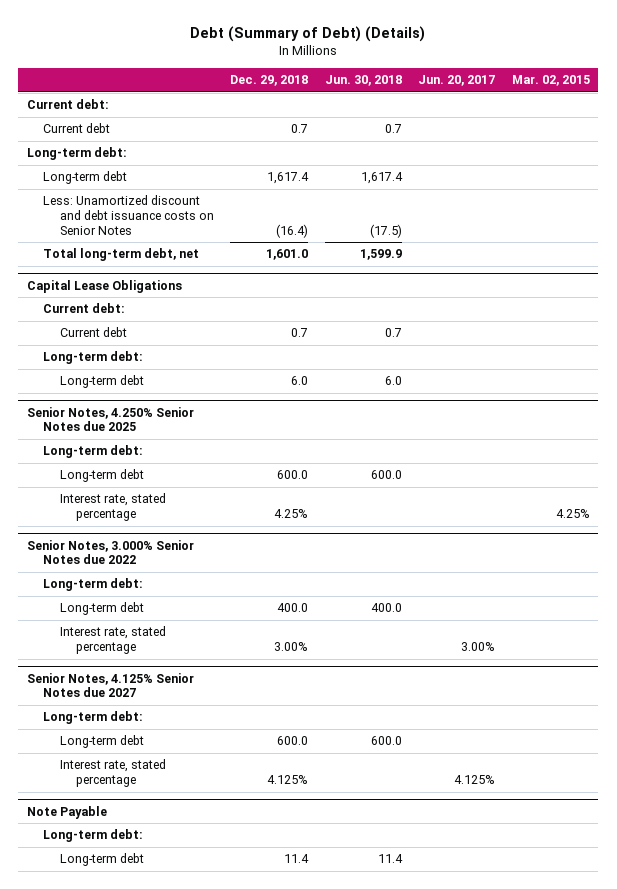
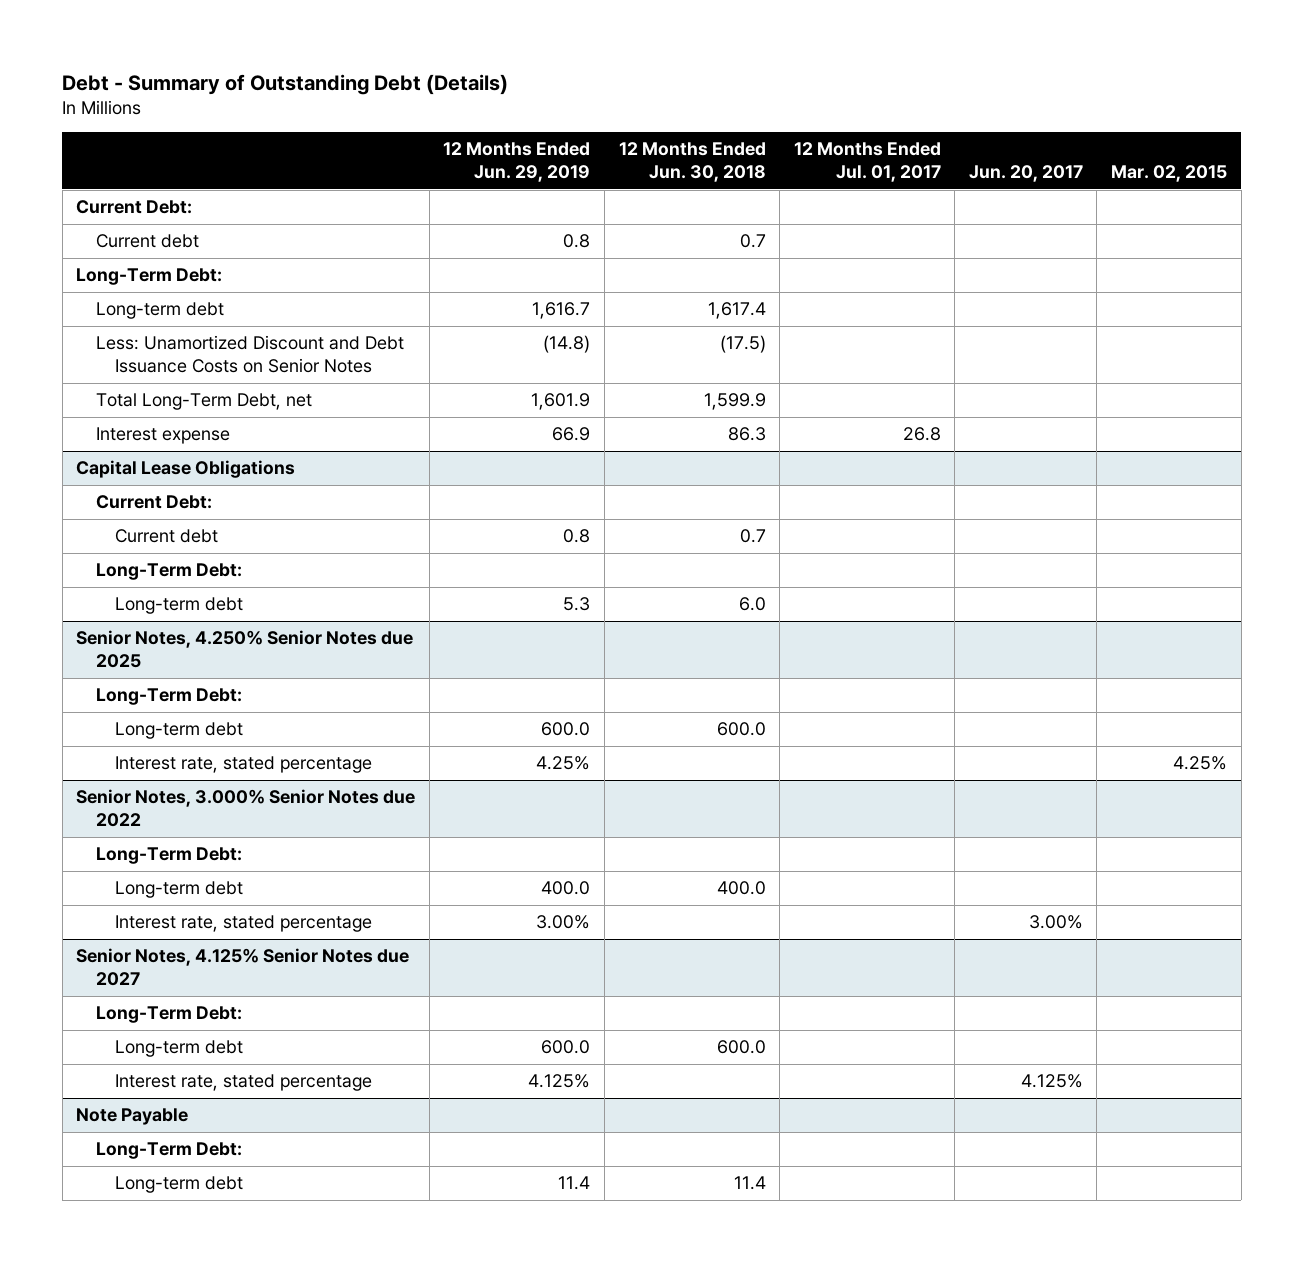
- Debt (Summary of Debt) (Details)
+ Debt - Summary of Outstanding Debt (Details)
- | Dec. 29, 2018 | Jun. 30, 2018 | Jun. 20, 2017 | Mar. 02, 2015
+ | 12 Months Ended Jun. 29, 2019 | 12 Months Ended Jun. 30, 2018 | 12 Months Ended Jul. 01, 2017 | Jun. 20, 2017 | Mar. 02, 2015
- Current debt:
+ Current Debt:
- Long-term debt:
+ Long-Term Debt:
- Less: Unamortized discount and debt issuance costs on Senior Notes | (16.4) | (17.5) | |
- Total long-term debt, net | 1,601.0 | 1,599.9 | |
+ Less: Unamortized Discount and Debt Issuance Costs on Senior Notes | (14.8) | (17.5) | | |
+ Total Long-Term Debt, net | 1,601.9 | 1,599.9 | | |
+ Interest expense | 66.9 | 86.3 | 26.8 | |
@ Capital Lease Obligations
- Current debt:
+ Current Debt:
- Long-term debt:
+ Long-Term Debt:
@ Senior Notes, 4.250% Senior Notes due 2025
- Long-term debt:
+ Long-Term Debt:
@ Senior Notes, 3.000% Senior Notes due 2022
- Long-term debt:
+ Long-Term Debt:
@ Senior Notes, 4.125% Senior Notes due 2027
- Long-term debt:
+ Long-Term Debt:
@ Note Payable
- Long-term debt:
+ Long-Term Debt:

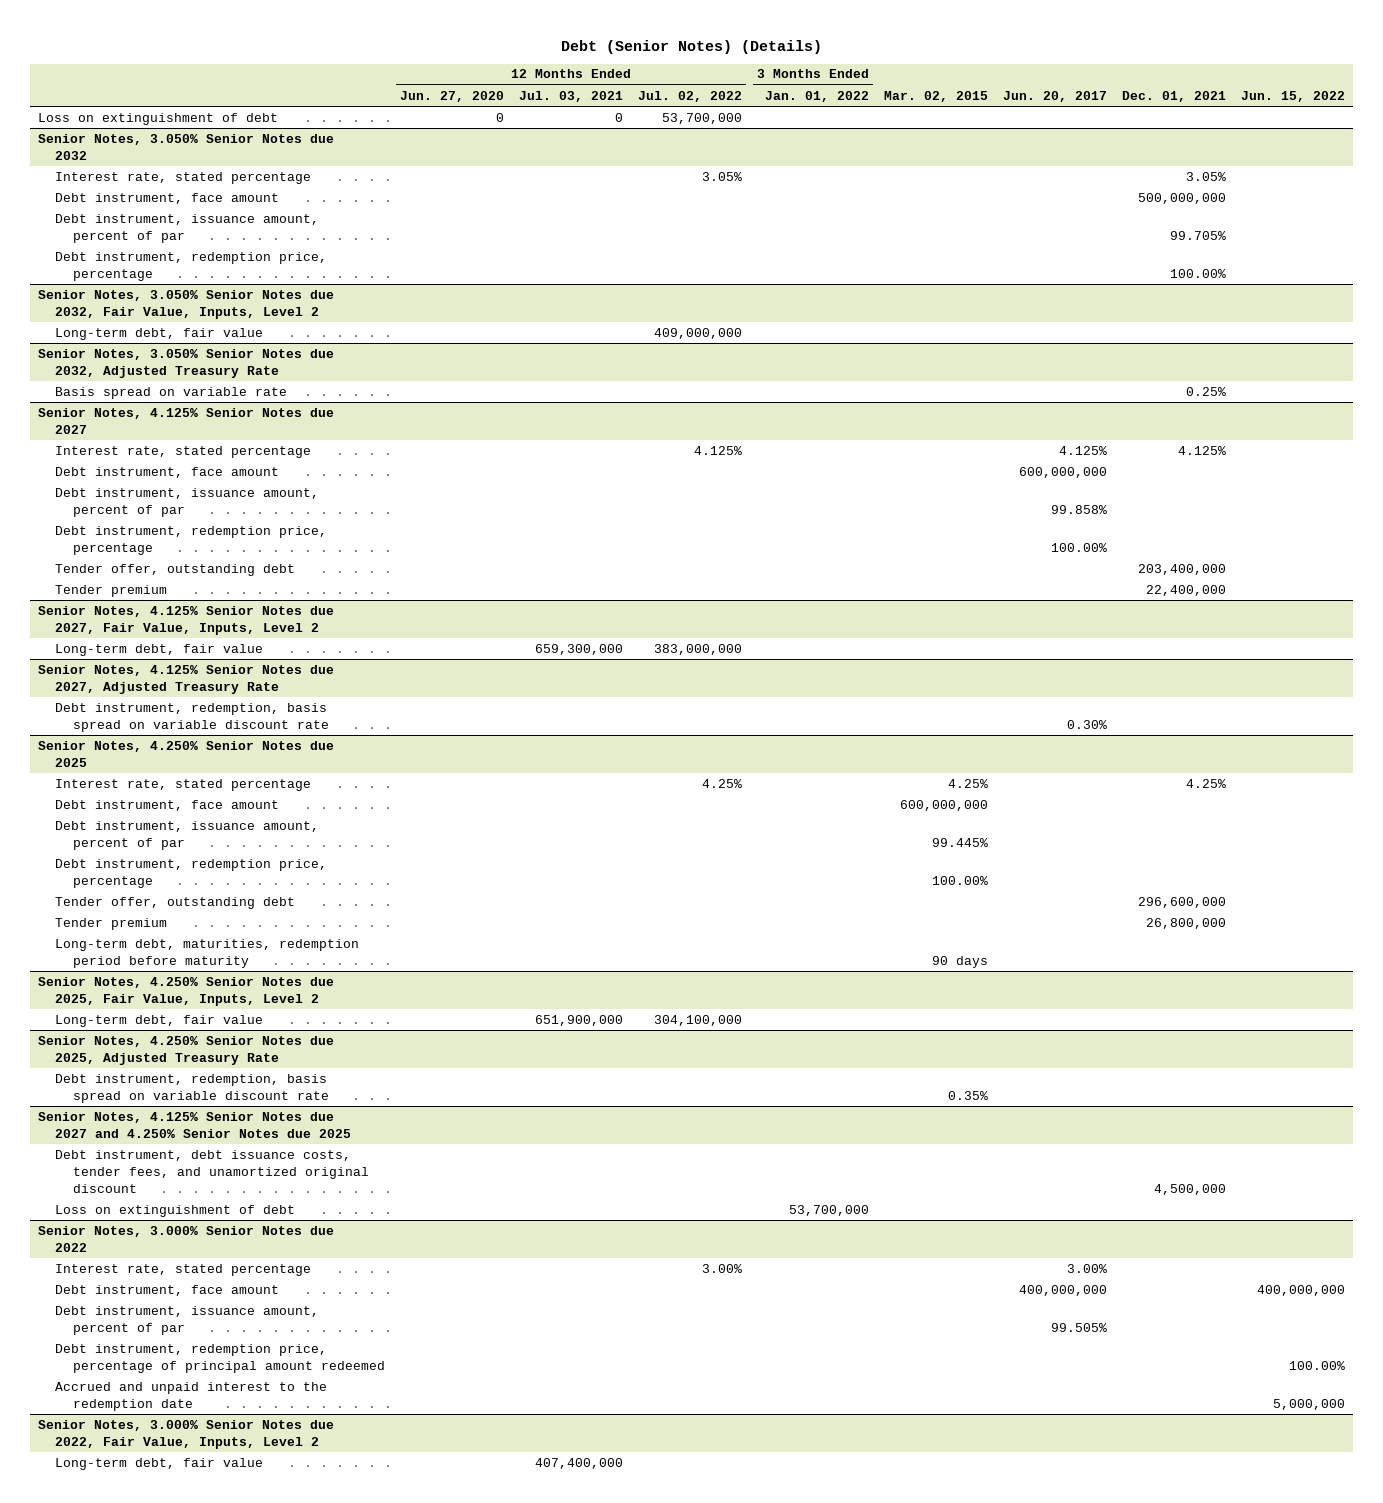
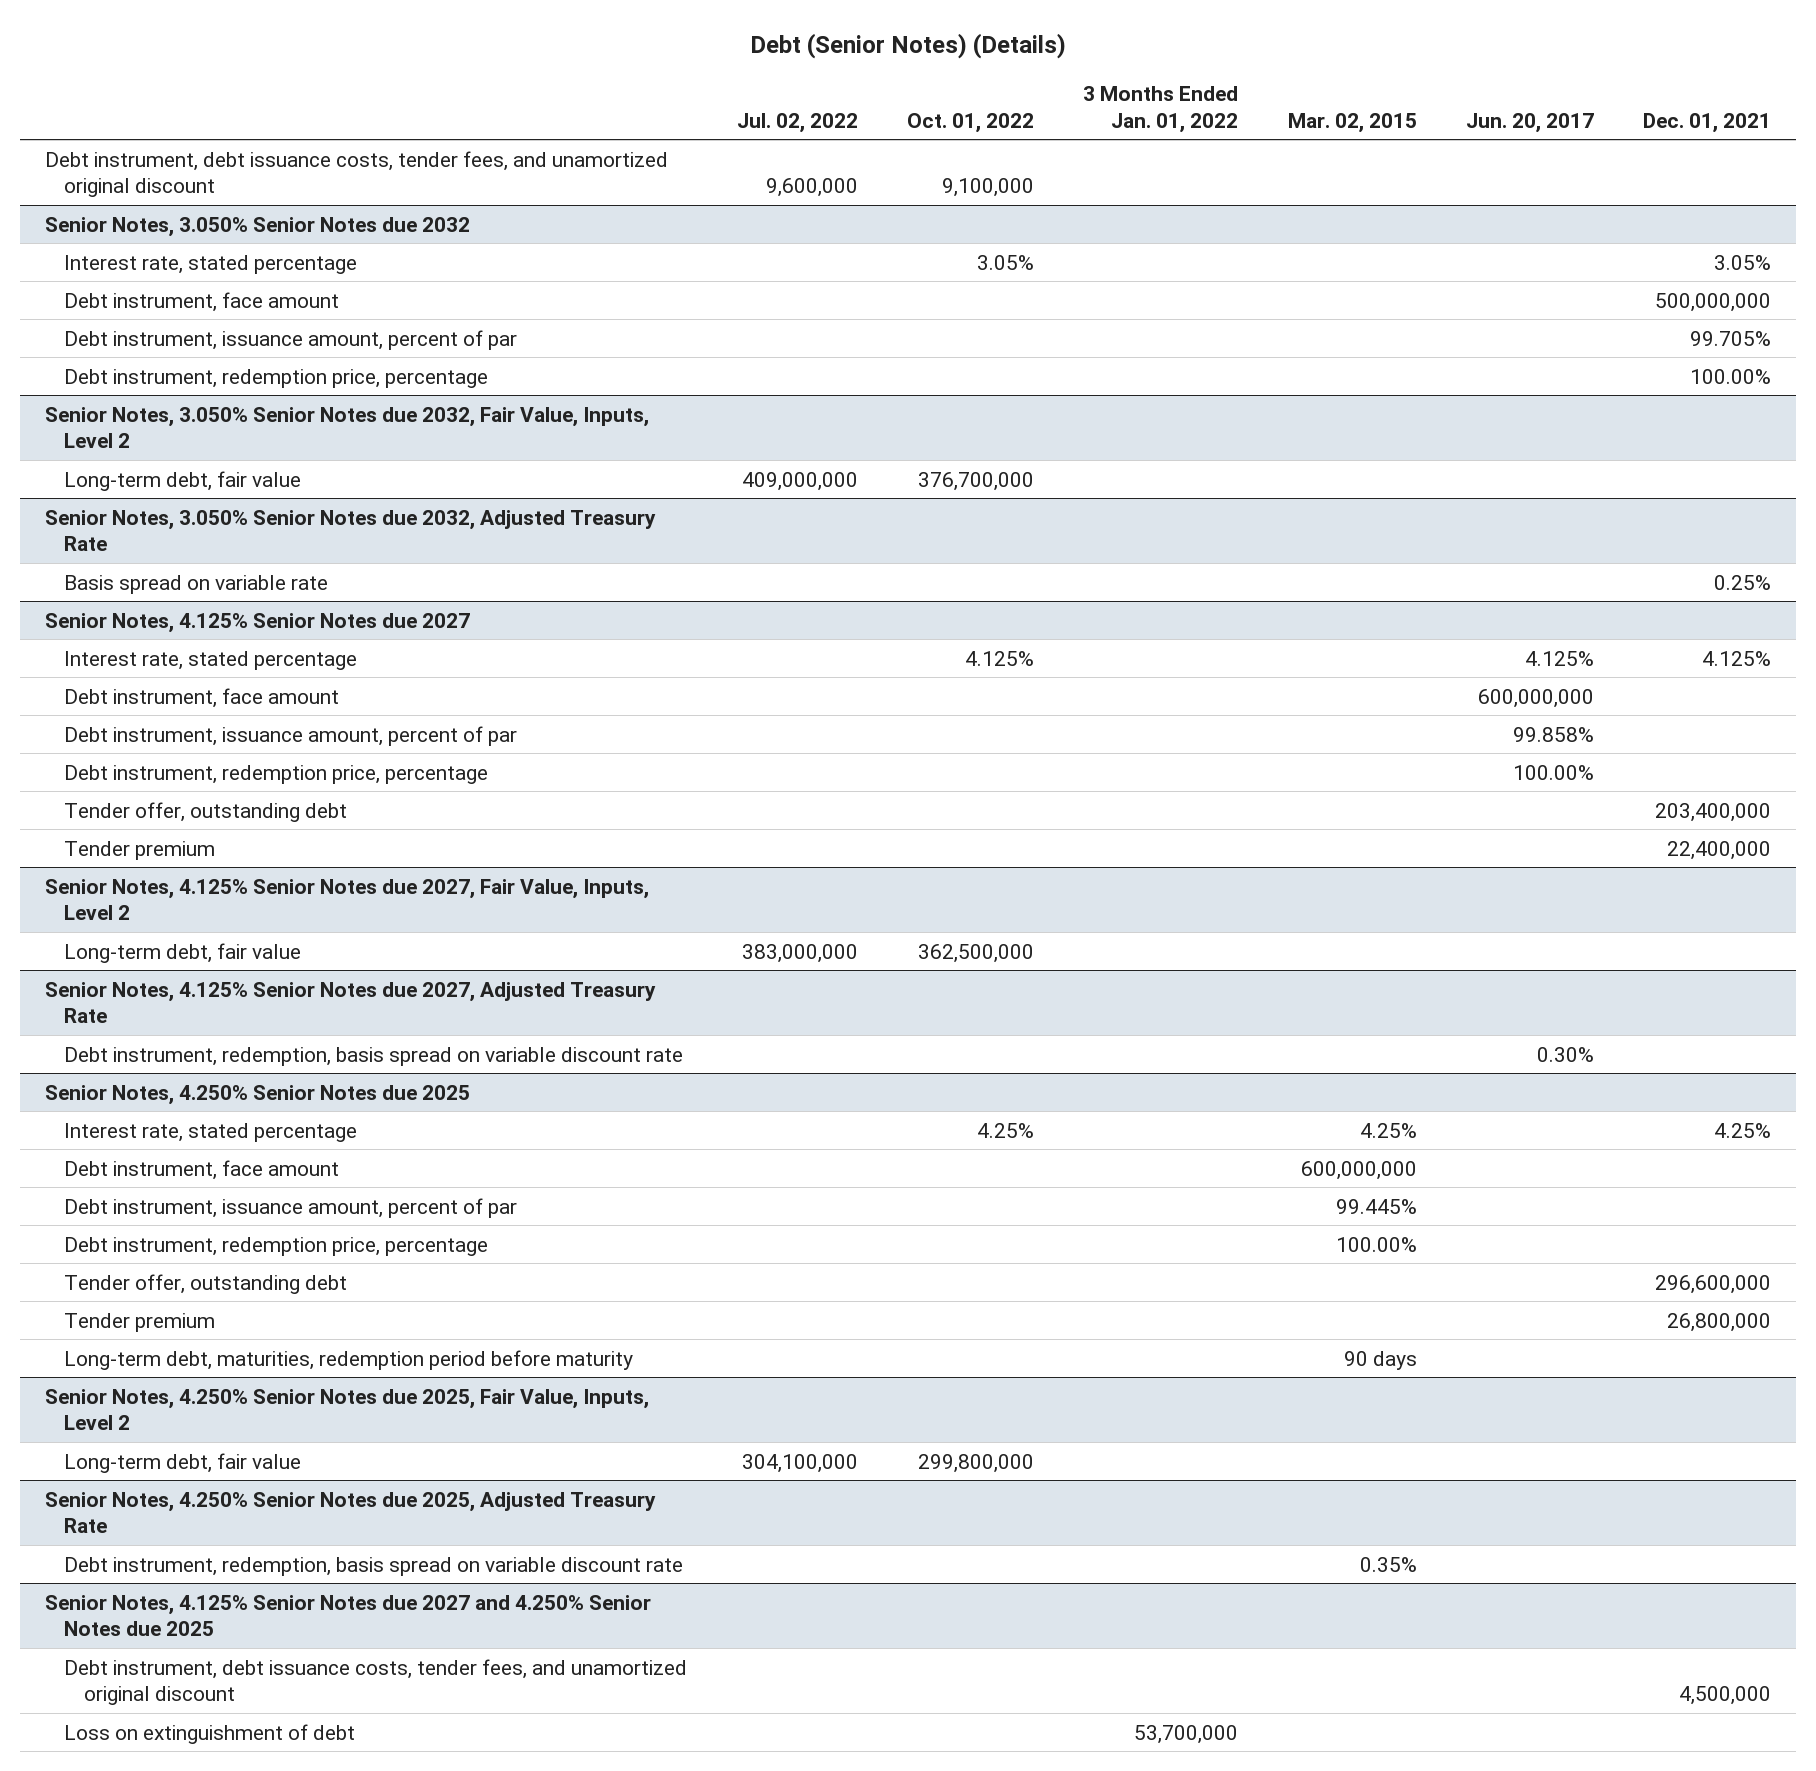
- | 12 Months Ended Jun. 27, 2020 | 12 Months Ended Jul. 03, 2021 | 12 Months Ended Jul. 02, 2022 | 3 Months Ended Jan. 01, 2022 | Mar. 02, 2015 | Jun. 20, 2017 | Dec. 01, 2021 | Jun. 15, 2022
+ | Jul. 02, 2022 | Oct. 01, 2022 | 3 Months Ended Jan. 01, 2022 | Mar. 02, 2015 | Jun. 20, 2017 | Dec. 01, 2021
- Loss on extinguishment of debt | 0 | 0 | 53,700,000 | | | | |
+ Debt instrument, debt issuance costs, tender fees, and unamortized original discount | 9,600,000 | 9,100,000 | | | |
- Senior Notes, 3.000% Senior Notes due 2022
- Interest rate, stated percentage | | | 3.00% | | | 3.00% | |
- Debt instrument, face amount | | | | | | 400,000,000 | | 400,000,000
- Debt instrument, issuance amount, percent of par | | | | | | 99.505% | |
- Debt instrument, redemption price, percentage of principal amount redeemed | | | | | | | | 100.00%
- Accrued and unpaid interest to the redemption date | | | | | | | | 5,000,000
- Senior Notes, 3.000% Senior Notes due 2022, Fair Value, Inputs, Level 2
- Long-term debt, fair value | | 407,400,000 | | | | | |

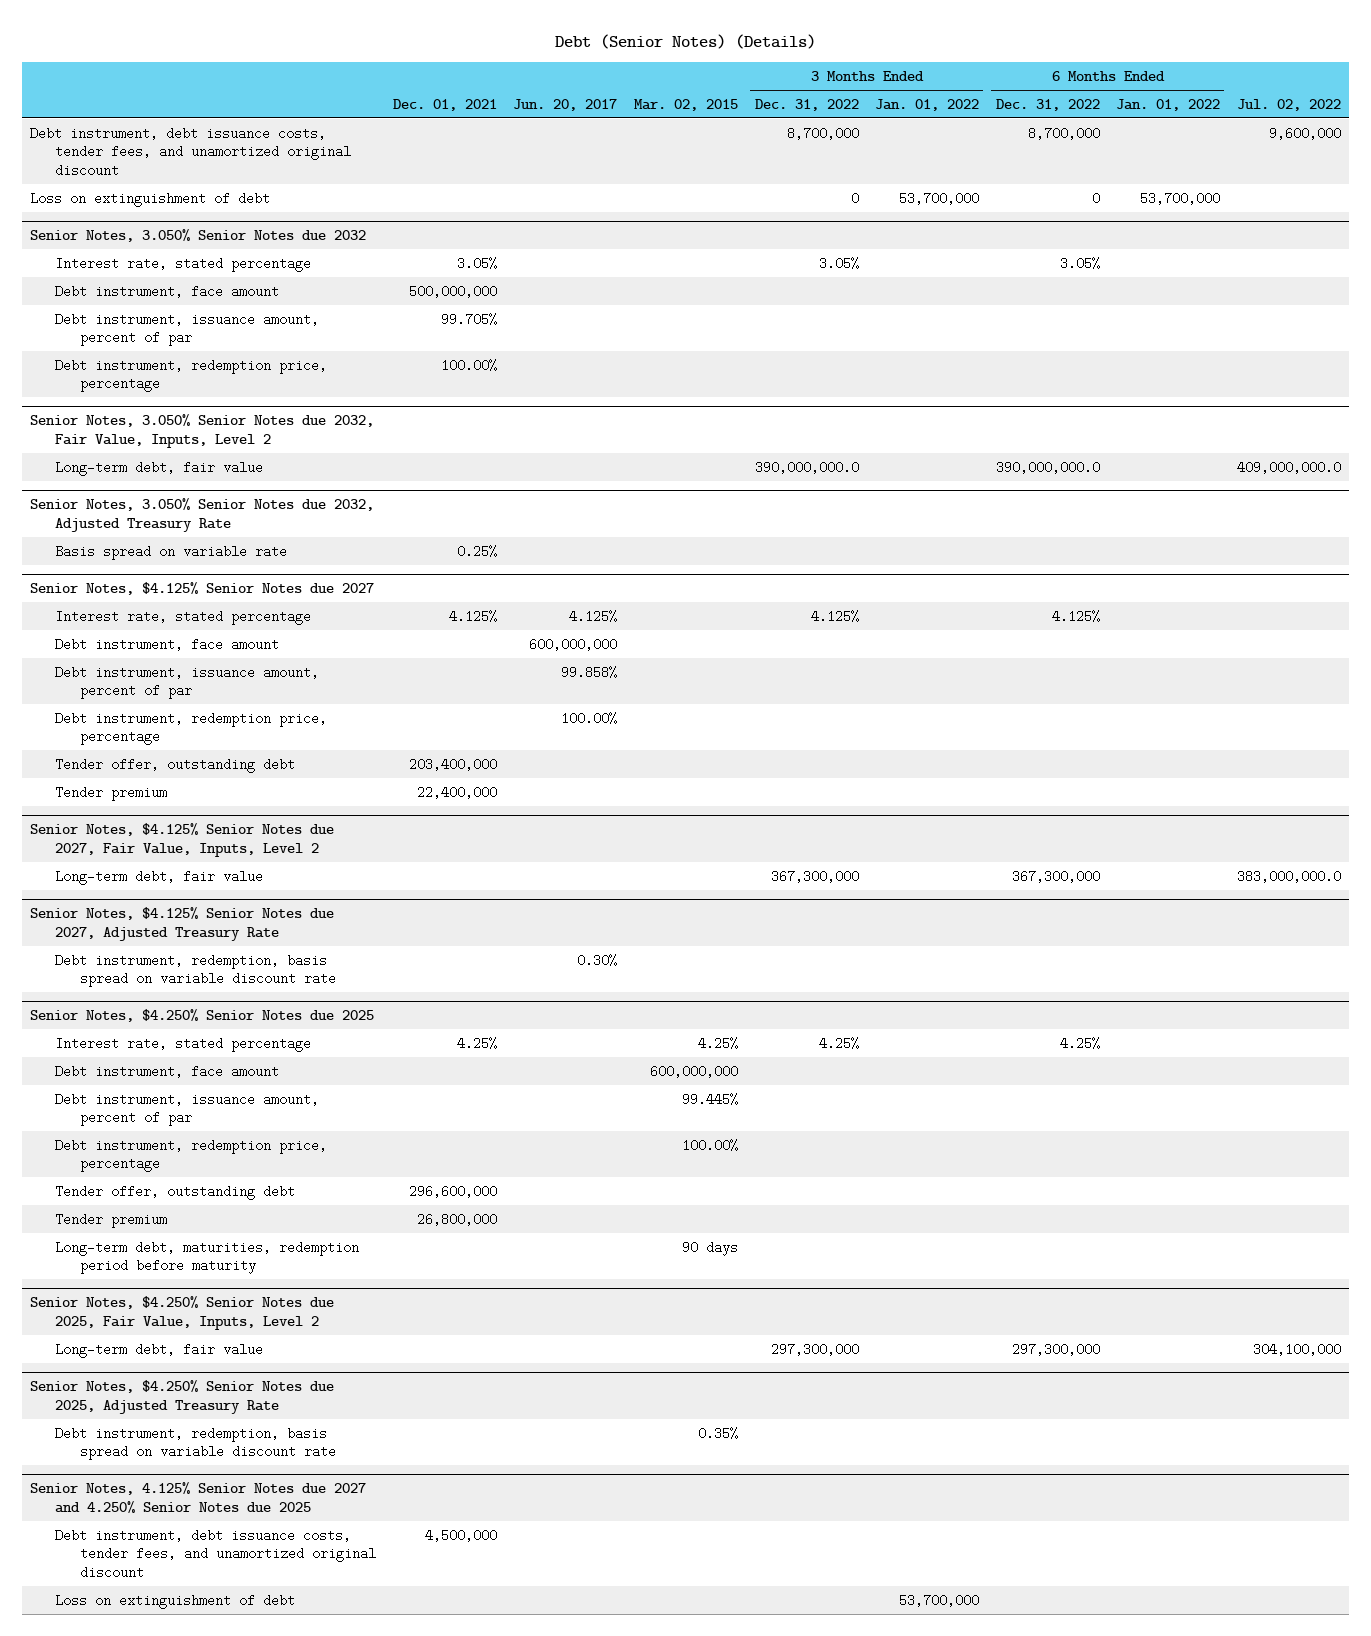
- | Jul. 02, 2022 | Oct. 01, 2022 | 3 Months Ended Jan. 01, 2022 | Mar. 02, 2015 | Jun. 20, 2017 | Dec. 01, 2021
+ | Dec. 01, 2021 | Jun. 20, 2017 | Mar. 02, 2015 | 3 Months Ended Dec. 31, 2022 | 3 Months Ended Jan. 01, 2022 | 6 Months Ended Dec. 31, 2022 | 6 Months Ended Jan. 01, 2022 | Jul. 02, 2022
+ Loss on extinguishment of debt | | | | 0 | 53,700,000 | 0 | 53,700,000 |
@ Senior Notes, 3.050% Senior Notes due 2032, Fair Value, Inputs, Level 2
- Long-term debt, fair value | 409,000,000 | 376,700,000 | | | |
+ Long-term debt, fair value | | | | 390,000,000.0 | | 390,000,000.0 | | 409,000,000.0
- Senior Notes, 4.125% Senior Notes due 2027
+ Senior Notes, $4.125% Senior Notes due 2027
- Senior Notes, 4.125% Senior Notes due 2027, Fair Value, Inputs, Level 2
- Long-term debt, fair value | 383,000,000 | 362,500,000 | | | |
- Senior Notes, 4.125% Senior Notes due 2027, Adjusted Treasury Rate
+ Senior Notes, $4.125% Senior Notes due 2027, Fair Value, Inputs, Level 2
+ Long-term debt, fair value | | | | 367,300,000 | | 367,300,000 | | 383,000,000.0
+ Senior Notes, $4.125% Senior Notes due 2027, Adjusted Treasury Rate
- Senior Notes, 4.250% Senior Notes due 2025
+ Senior Notes, $4.250% Senior Notes due 2025
- Senior Notes, 4.250% Senior Notes due 2025, Fair Value, Inputs, Level 2
+ Senior Notes, $4.250% Senior Notes due 2025, Fair Value, Inputs, Level 2
- Senior Notes, 4.250% Senior Notes due 2025, Adjusted Treasury Rate
+ Senior Notes, $4.250% Senior Notes due 2025, Adjusted Treasury Rate

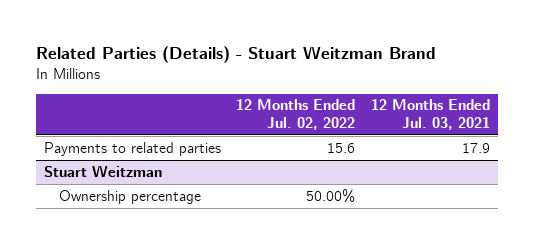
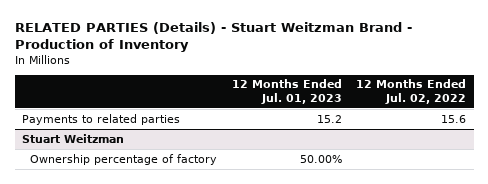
- Related Parties (Details) - Stuart Weitzman Brand
+ RELATED PARTIES (Details) - Stuart Weitzman Brand - Production of Inventory
- | 12 Months Ended Jul. 02, 2022 | 12 Months Ended Jul. 03, 2021
+ | 12 Months Ended Jul. 01, 2023 | 12 Months Ended Jul. 02, 2022
@ Stuart Weitzman
- Ownership percentage | 50.00% |
+ Ownership percentage of factory | 50.00% |

